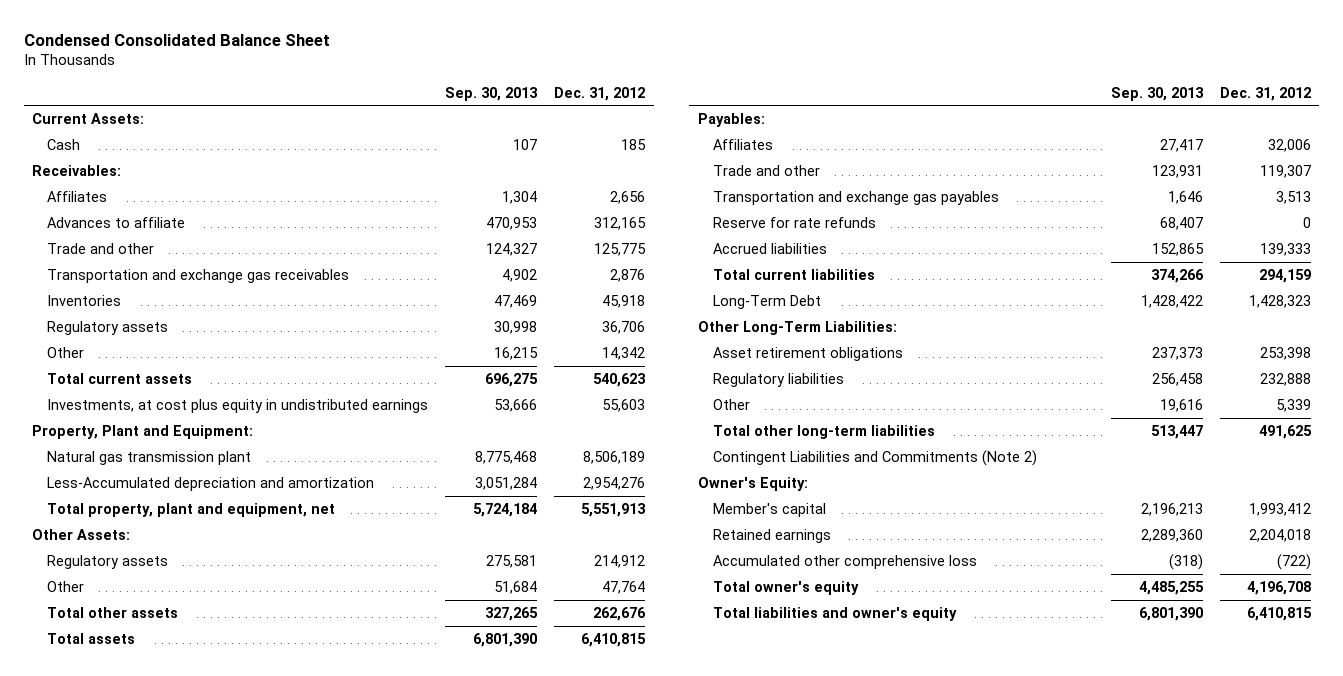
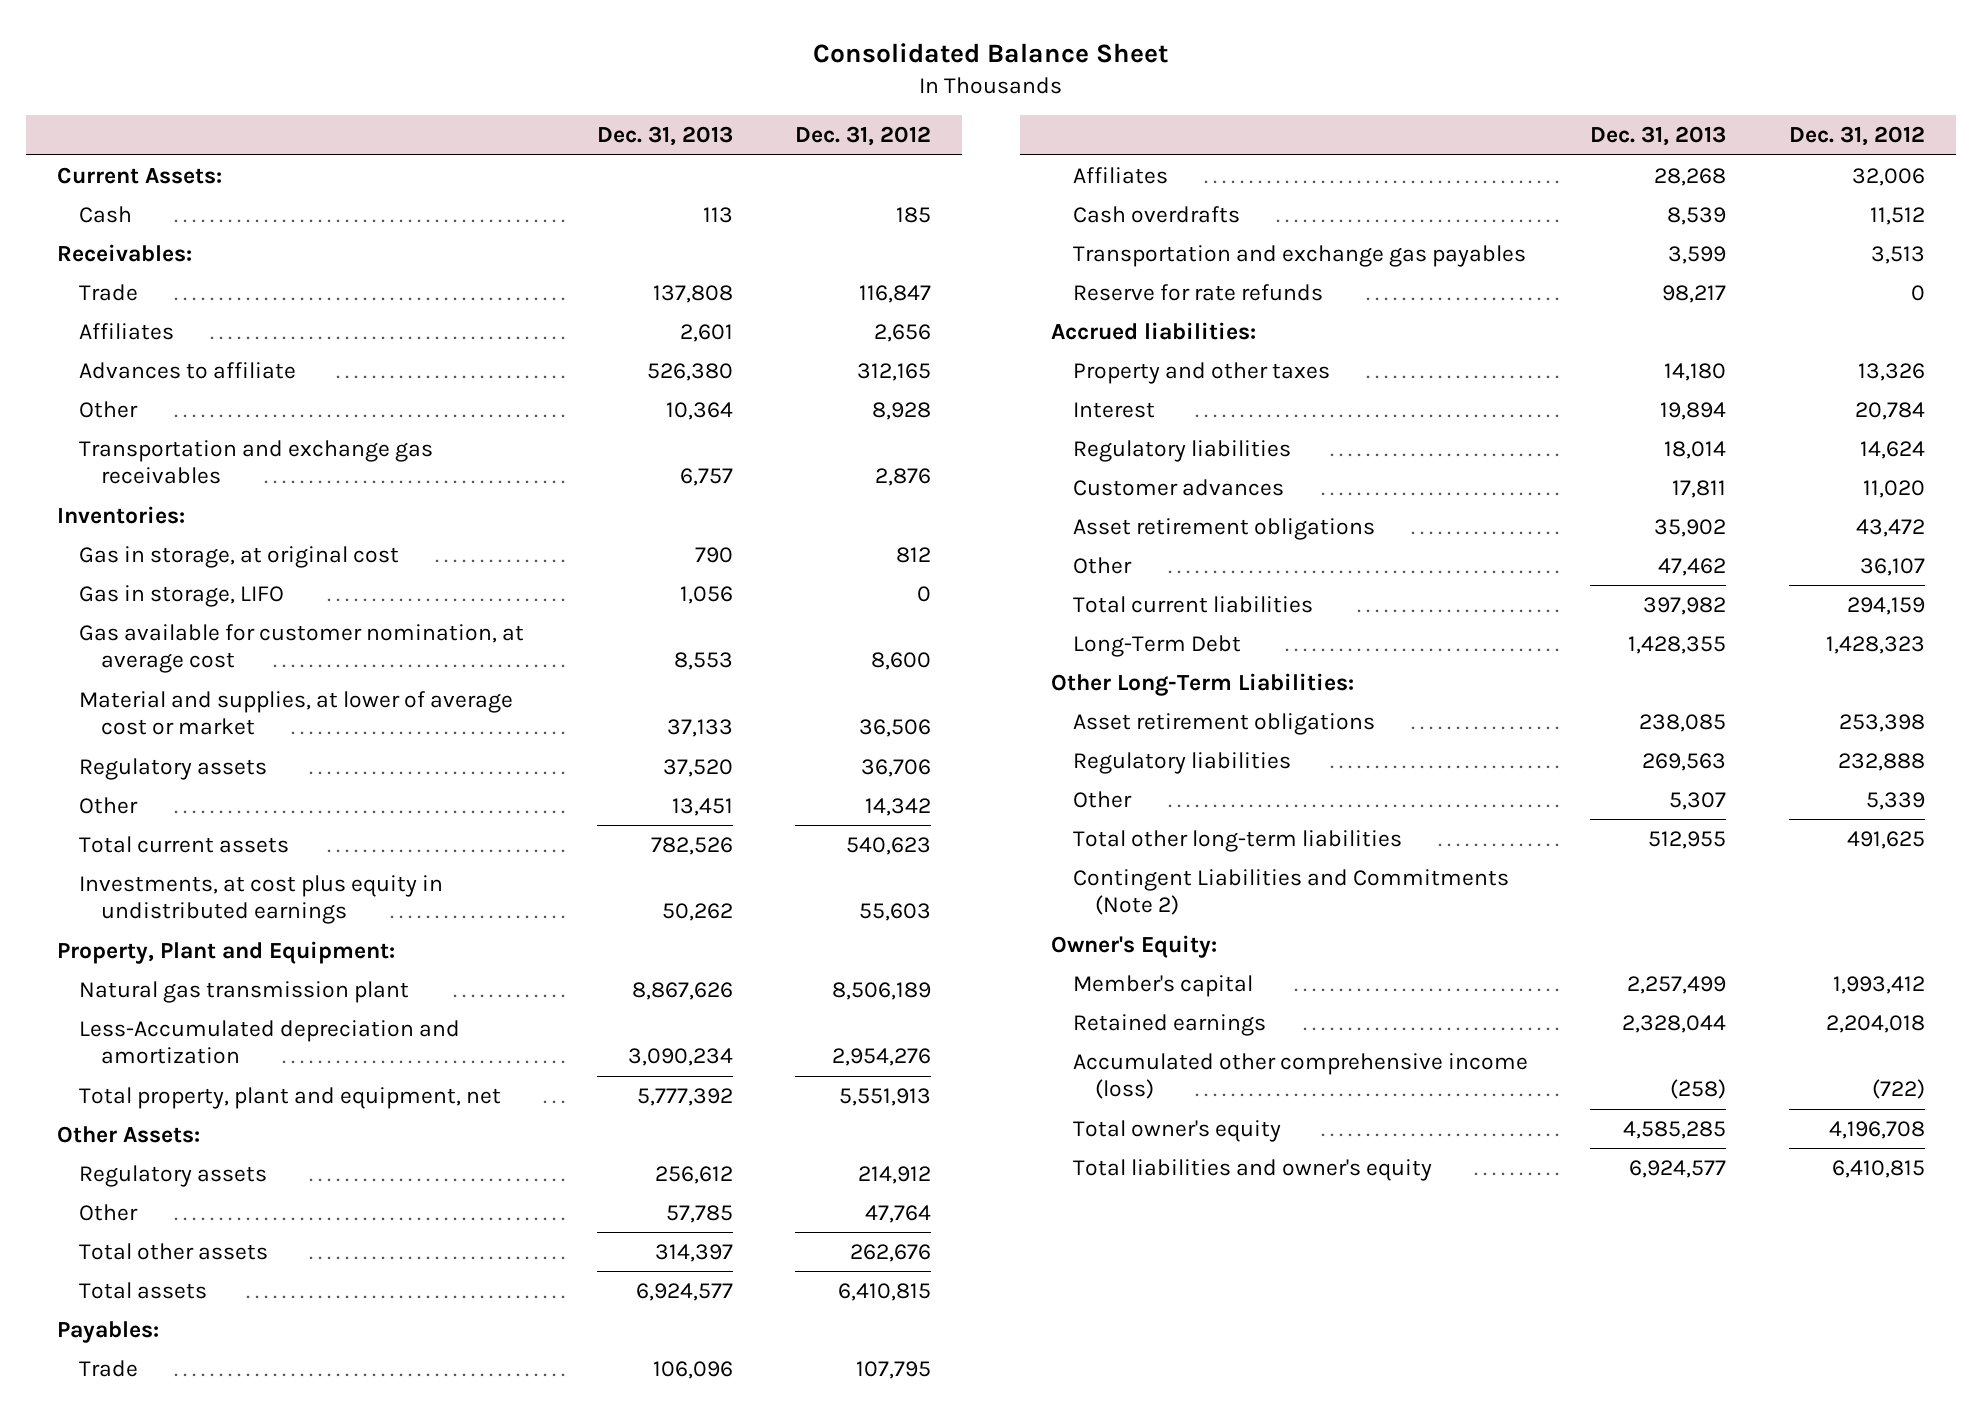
- Condensed Consolidated Balance Sheet
+ Consolidated Balance Sheet
- | Sep. 30, 2013 | Dec. 31, 2012
+ | Dec. 31, 2013 | Dec. 31, 2012
+ Trade | 137,808 | 116,847
- Trade and other | 124,327 | 125,775
+ Other | 10,364 | 8,928
- Inventories | 47,469 | 45,918
+ Inventories:
+ Gas in storage, at original cost | 790 | 812
+ Gas in storage, LIFO | 1,056 | 0
+ Gas available for customer nomination, at average cost | 8,553 | 8,600
+ Material and supplies, at lower of average cost or market | 37,133 | 36,506
+ Trade | 106,096 | 107,795
- Trade and other | 123,931 | 119,307
+ Cash overdrafts | 8,539 | 11,512
- Accrued liabilities | 152,865 | 139,333
+ Accrued liabilities:
+ Property and other taxes | 14,180 | 13,326
+ Interest | 19,894 | 20,784
+ Regulatory liabilities | 18,014 | 14,624
+ Customer advances | 17,811 | 11,020
+ Asset retirement obligations | 35,902 | 43,472
+ Other | 47,462 | 36,107
- Accumulated other comprehensive loss | (318) | (722)
+ Accumulated other comprehensive income (loss) | (258) | (722)

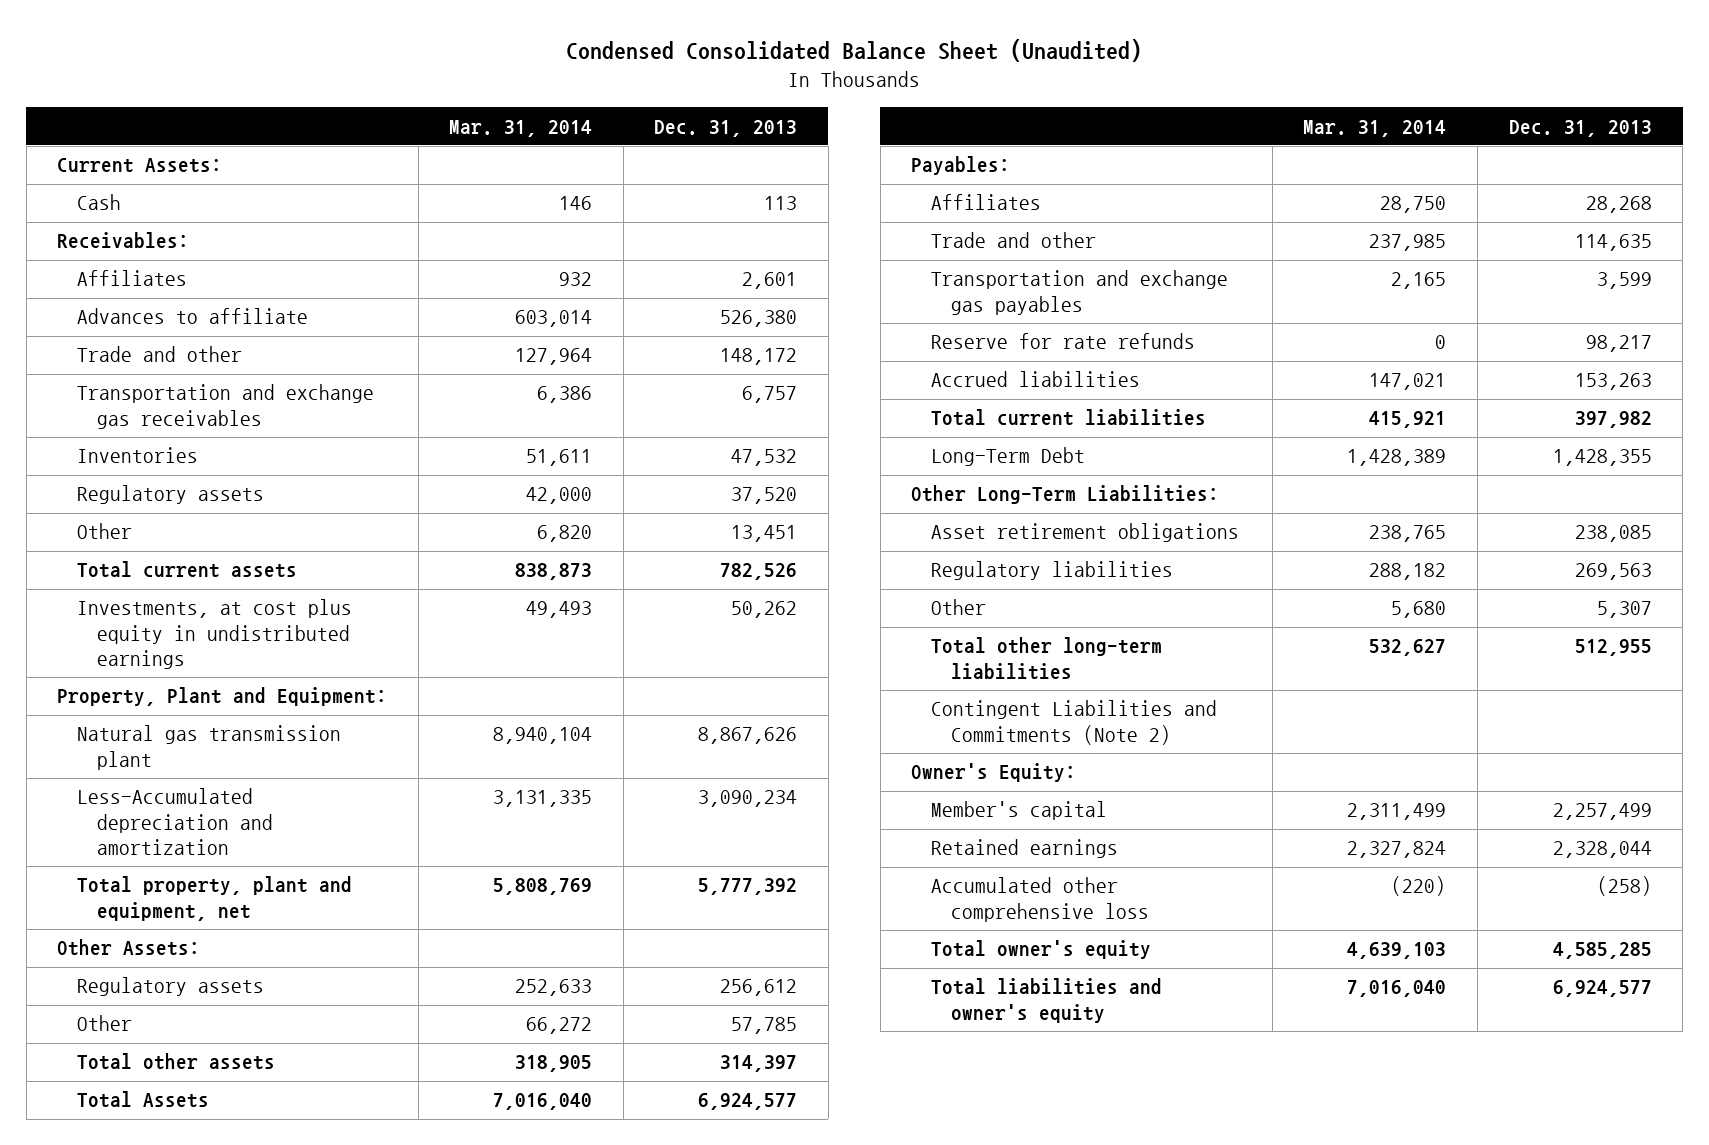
- Consolidated Balance Sheet
+ Condensed Consolidated Balance Sheet (Unaudited)
- | Dec. 31, 2013 | Dec. 31, 2012
+ | Mar. 31, 2014 | Dec. 31, 2013
- Trade | 137,808 | 116,847
- Other | 10,364 | 8,928
+ Trade and other | 127,964 | 148,172
- Inventories:
- Gas in storage, at original cost | 790 | 812
- Gas in storage, LIFO | 1,056 | 0
- Gas available for customer nomination, at average cost | 8,553 | 8,600
- Material and supplies, at lower of average cost or market | 37,133 | 36,506
+ Inventories | 51,611 | 47,532
- Total assets | 6,924,577 | 6,410,815
+ Total Assets | 7,016,040 | 6,924,577
- Trade | 106,096 | 107,795
- Cash overdrafts | 8,539 | 11,512
+ Trade and other | 237,985 | 114,635
- Accrued liabilities:
- Property and other taxes | 14,180 | 13,326
- Interest | 19,894 | 20,784
- Regulatory liabilities | 18,014 | 14,624
- Customer advances | 17,811 | 11,020
- Asset retirement obligations | 35,902 | 43,472
- Other | 47,462 | 36,107
+ Accrued liabilities | 147,021 | 153,263
- Accumulated other comprehensive income (loss) | (258) | (722)
+ Accumulated other comprehensive loss | (220) | (258)

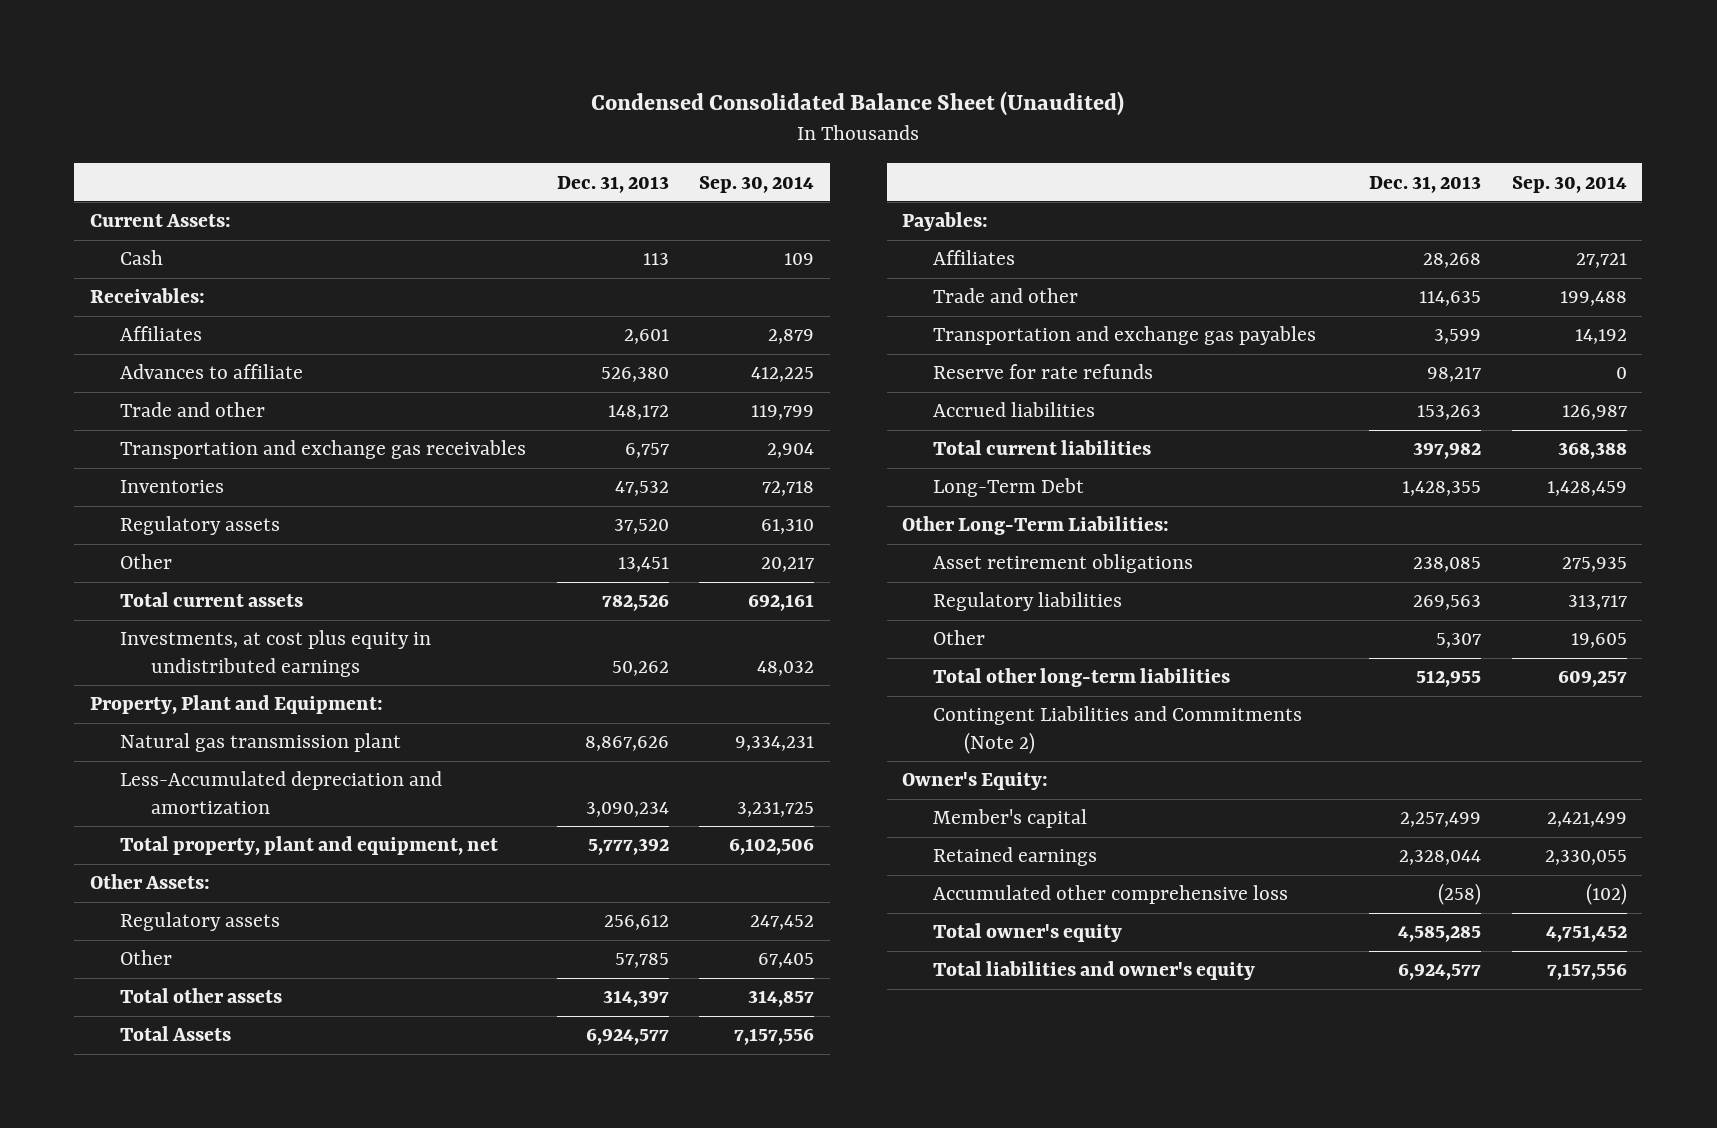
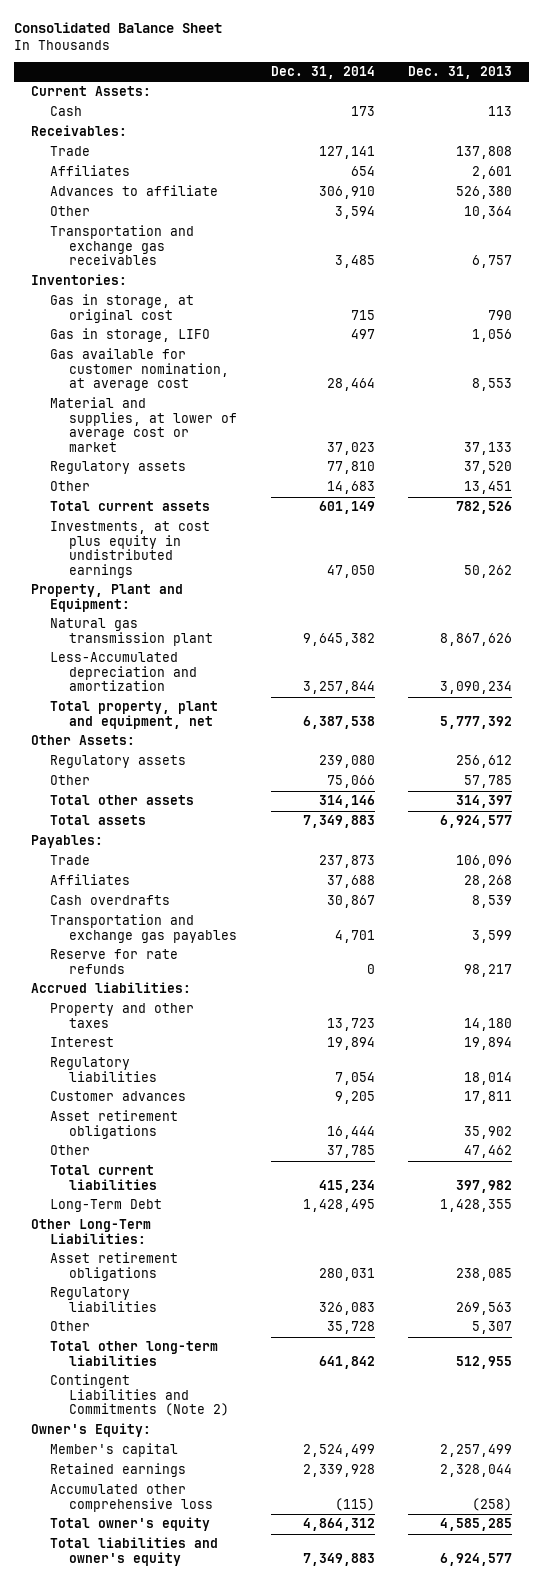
- Condensed Consolidated Balance Sheet (Unaudited)
+ Consolidated Balance Sheet
- | Dec. 31, 2013 | Sep. 30, 2014
+ | Dec. 31, 2014 | Dec. 31, 2013
+ Trade | 127,141 | 137,808
- Trade and other | 148,172 | 119,799
+ Other | 3,594 | 10,364
- Inventories | 47,532 | 72,718
+ Inventories:
+ Gas in storage, at original cost | 715 | 790
+ Gas in storage, LIFO | 497 | 1,056
+ Gas available for customer nomination, at average cost | 28,464 | 8,553
+ Material and supplies, at lower of average cost or market | 37,023 | 37,133
- Total Assets | 6,924,577 | 7,157,556
+ Total assets | 7,349,883 | 6,924,577
+ Trade | 237,873 | 106,096
- Trade and other | 114,635 | 199,488
+ Cash overdrafts | 30,867 | 8,539
- Accrued liabilities | 153,263 | 126,987
+ Accrued liabilities:
+ Property and other taxes | 13,723 | 14,180
+ Interest | 19,894 | 19,894
+ Regulatory liabilities | 7,054 | 18,014
+ Customer advances | 9,205 | 17,811
+ Asset retirement obligations | 16,444 | 35,902
+ Other | 37,785 | 47,462

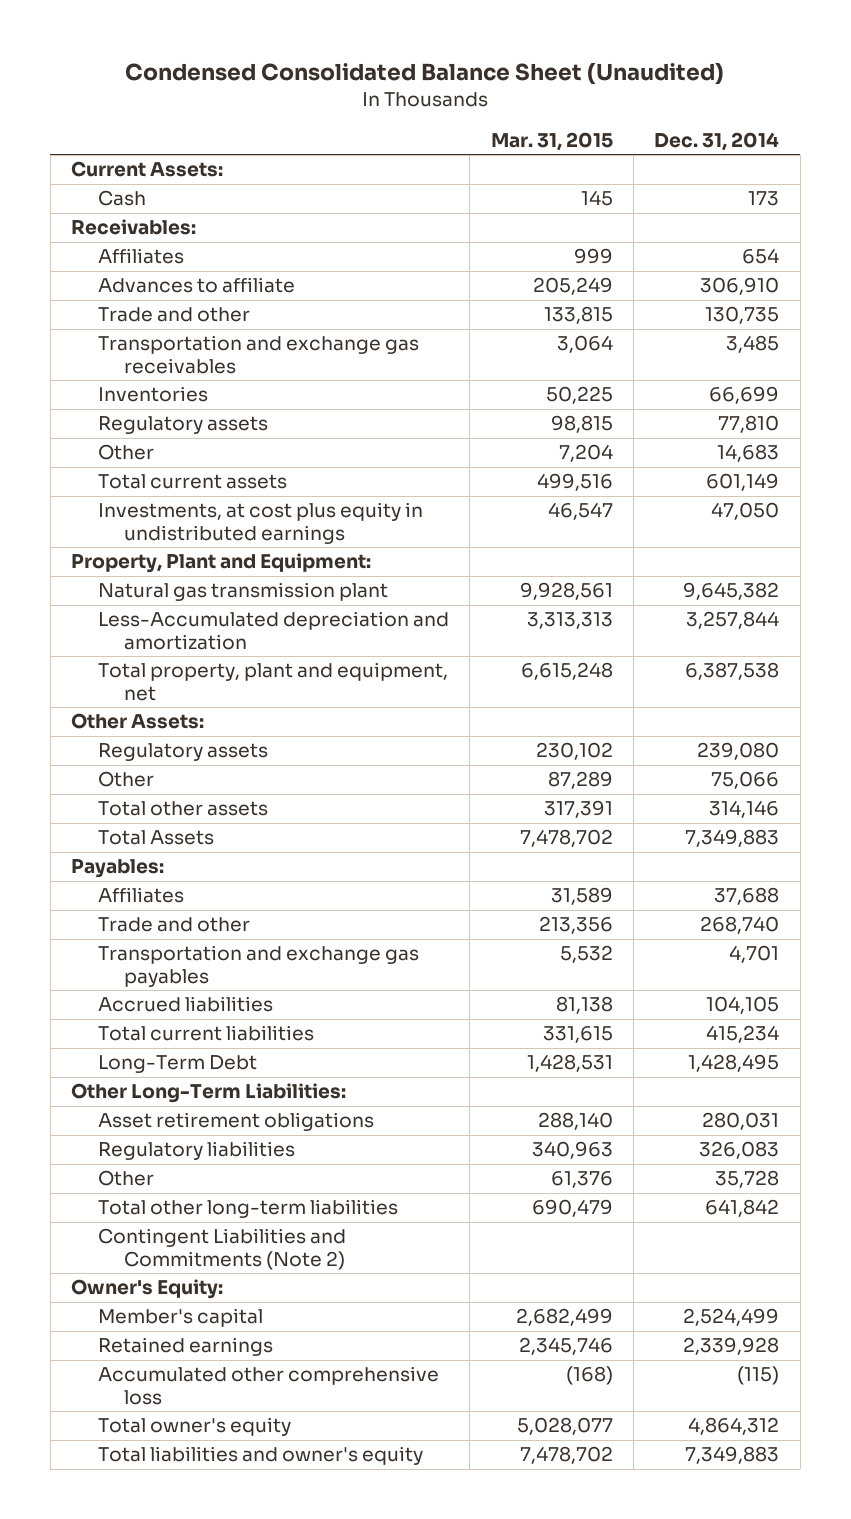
- Consolidated Balance Sheet
+ Condensed Consolidated Balance Sheet (Unaudited)
- | Dec. 31, 2014 | Dec. 31, 2013
+ | Mar. 31, 2015 | Dec. 31, 2014
- Trade | 127,141 | 137,808
- Other | 3,594 | 10,364
+ Trade and other | 133,815 | 130,735
- Inventories:
- Gas in storage, at original cost | 715 | 790
- Gas in storage, LIFO | 497 | 1,056
- Gas available for customer nomination, at average cost | 28,464 | 8,553
- Material and supplies, at lower of average cost or market | 37,023 | 37,133
+ Inventories | 50,225 | 66,699
- Total assets | 7,349,883 | 6,924,577
+ Total Assets | 7,478,702 | 7,349,883
- Trade | 237,873 | 106,096
- Cash overdrafts | 30,867 | 8,539
+ Trade and other | 213,356 | 268,740
- Reserve for rate refunds | 0 | 98,217
- Accrued liabilities:
- Property and other taxes | 13,723 | 14,180
- Interest | 19,894 | 19,894
- Regulatory liabilities | 7,054 | 18,014
- Customer advances | 9,205 | 17,811
- Asset retirement obligations | 16,444 | 35,902
- Other | 37,785 | 47,462
+ Accrued liabilities | 81,138 | 104,105

